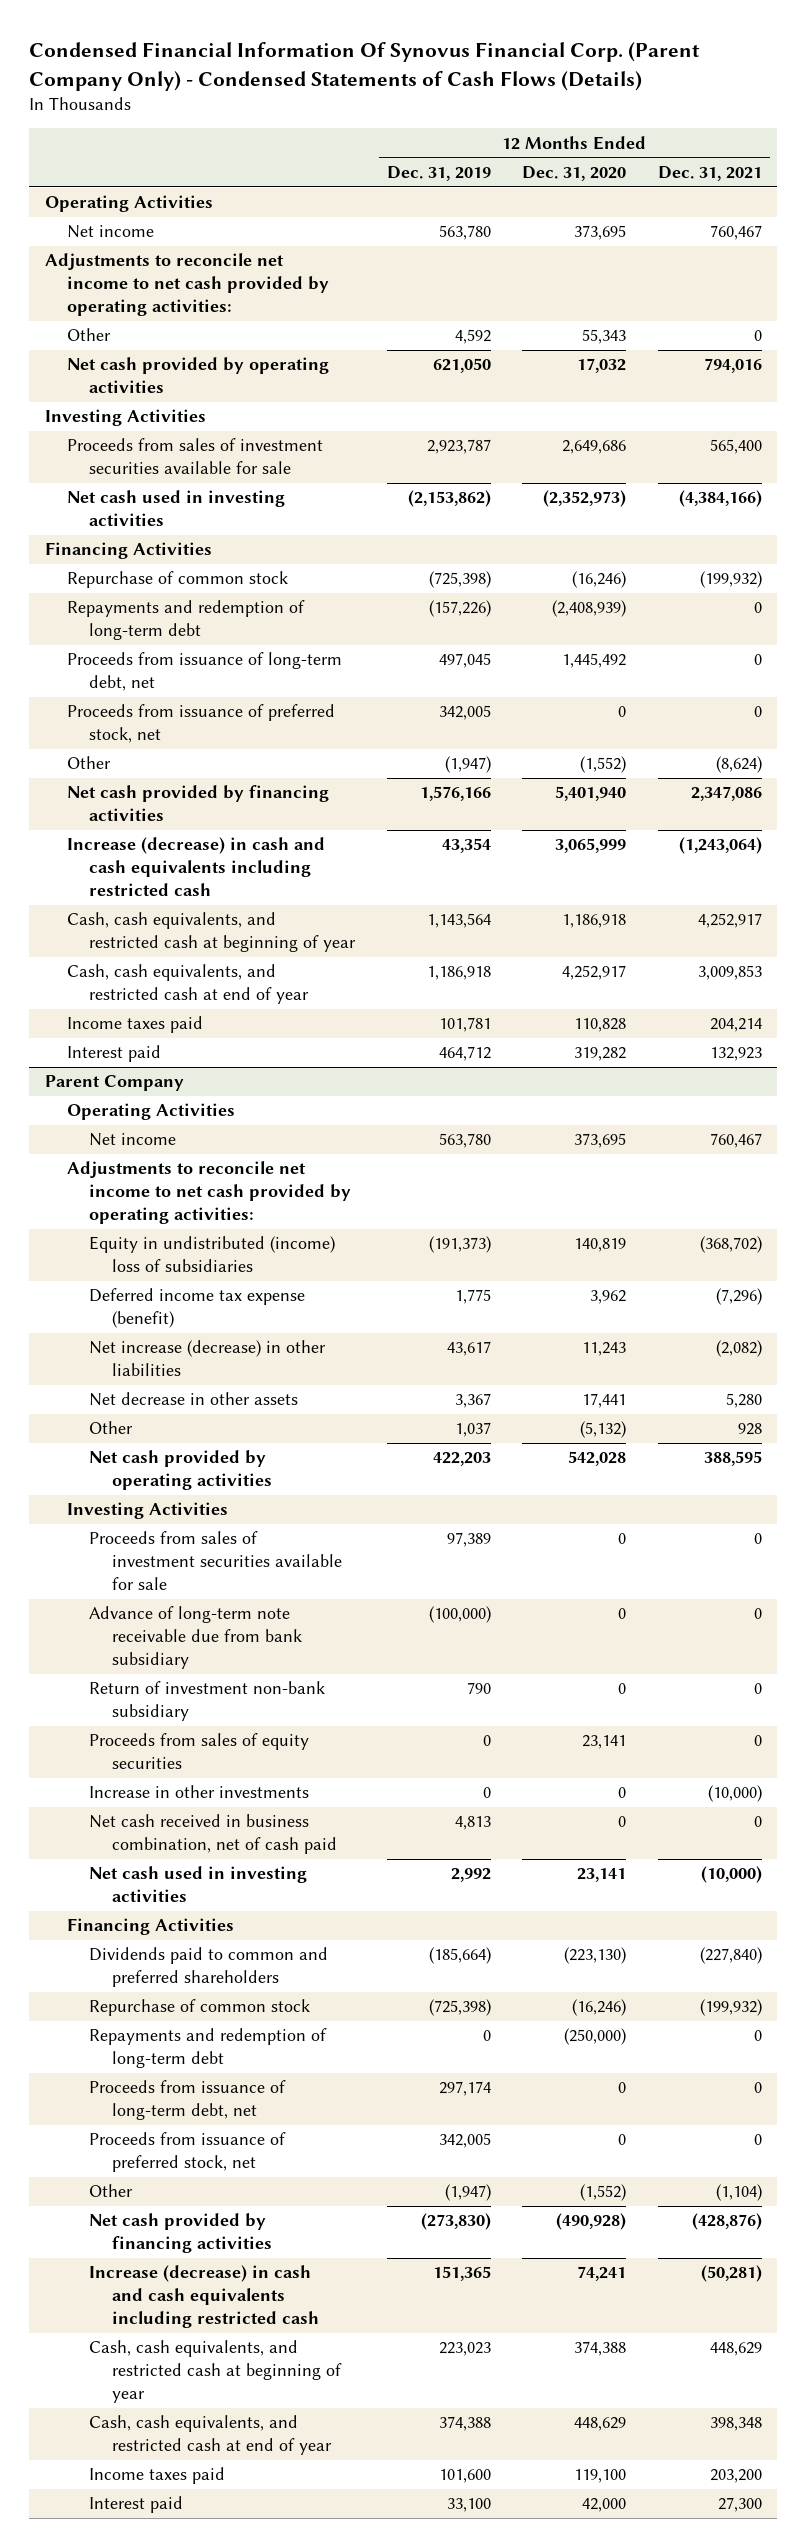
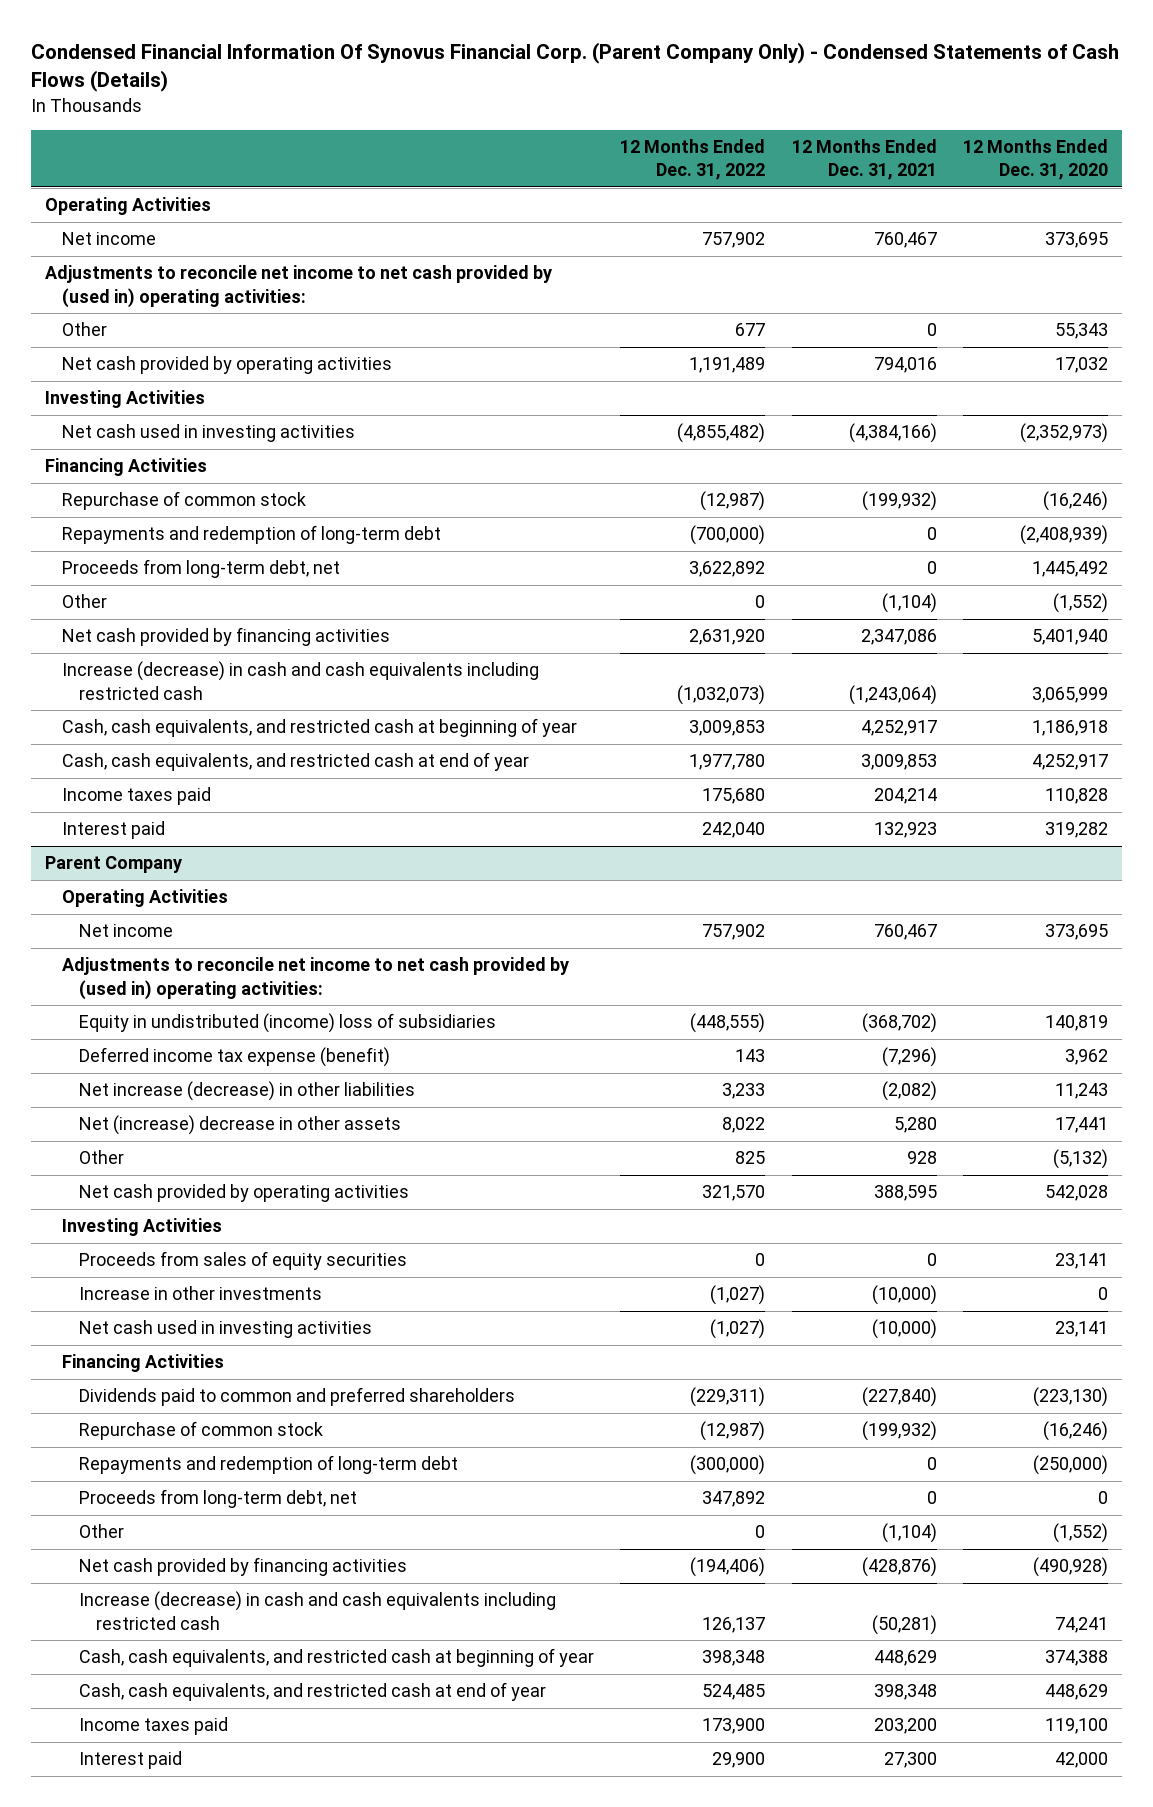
- | 12 Months Ended Dec. 31, 2019 | 12 Months Ended Dec. 31, 2020 | 12 Months Ended Dec. 31, 2021
+ | 12 Months Ended Dec. 31, 2022 | 12 Months Ended Dec. 31, 2021 | 12 Months Ended Dec. 31, 2020
- Adjustments to reconcile net income to net cash provided by operating activities:
+ Adjustments to reconcile net income to net cash provided by (used in) operating activities:
- Proceeds from sales of investment securities available for sale | 2,923,787 | 2,649,686 | 565,400
- Proceeds from issuance of long-term debt, net | 497,045 | 1,445,492 | 0
- Proceeds from issuance of preferred stock, net | 342,005 | 0 | 0
- Other | (1,947) | (1,552) | (8,624)
+ Proceeds from long-term debt, net | 3,622,892 | 0 | 1,445,492
+ Other | 0 | (1,104) | (1,552)
@ Parent Company
- Adjustments to reconcile net income to net cash provided by operating activities:
+ Adjustments to reconcile net income to net cash provided by (used in) operating activities:
- Net decrease in other assets | 3,367 | 17,441 | 5,280
+ Net (increase) decrease in other assets | 8,022 | 5,280 | 17,441
- Proceeds from sales of investment securities available for sale | 97,389 | 0 | 0
- Advance of long-term note receivable due from bank subsidiary | (100,000) | 0 | 0
- Return of investment non-bank subsidiary | 790 | 0 | 0
- Net cash received in business combination, net of cash paid | 4,813 | 0 | 0
- Proceeds from issuance of long-term debt, net | 297,174 | 0 | 0
- Proceeds from issuance of preferred stock, net | 342,005 | 0 | 0
+ Proceeds from long-term debt, net | 347,892 | 0 | 0

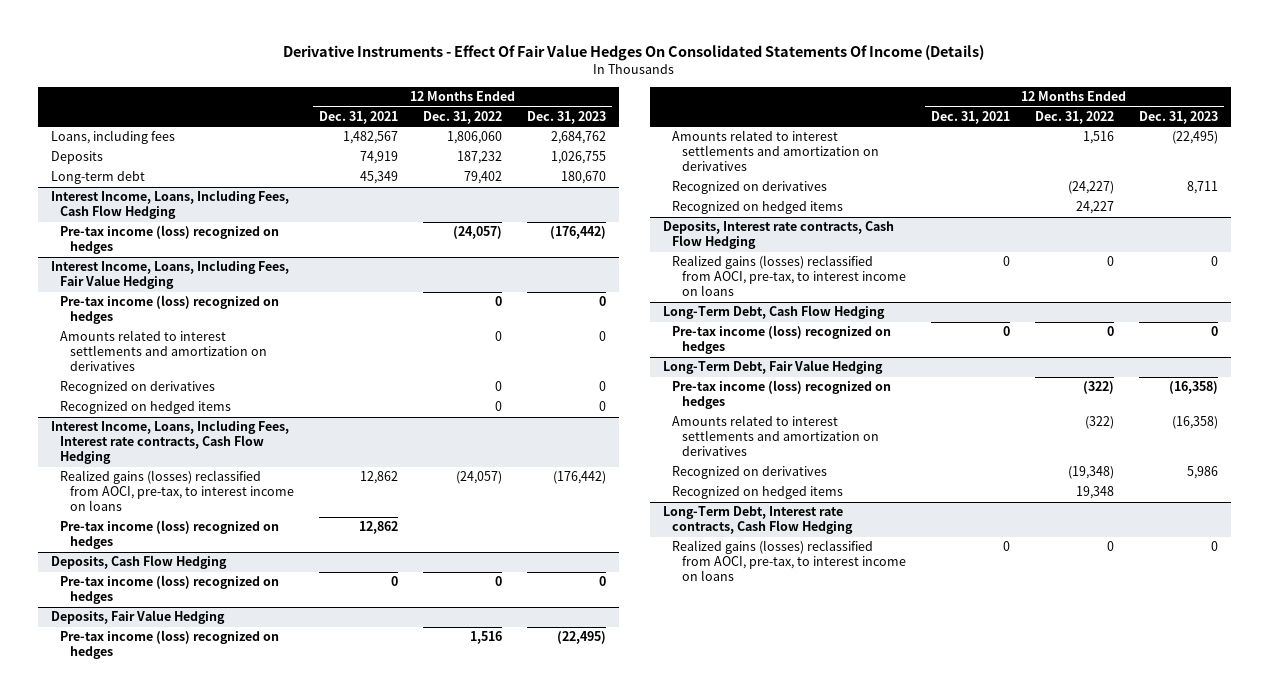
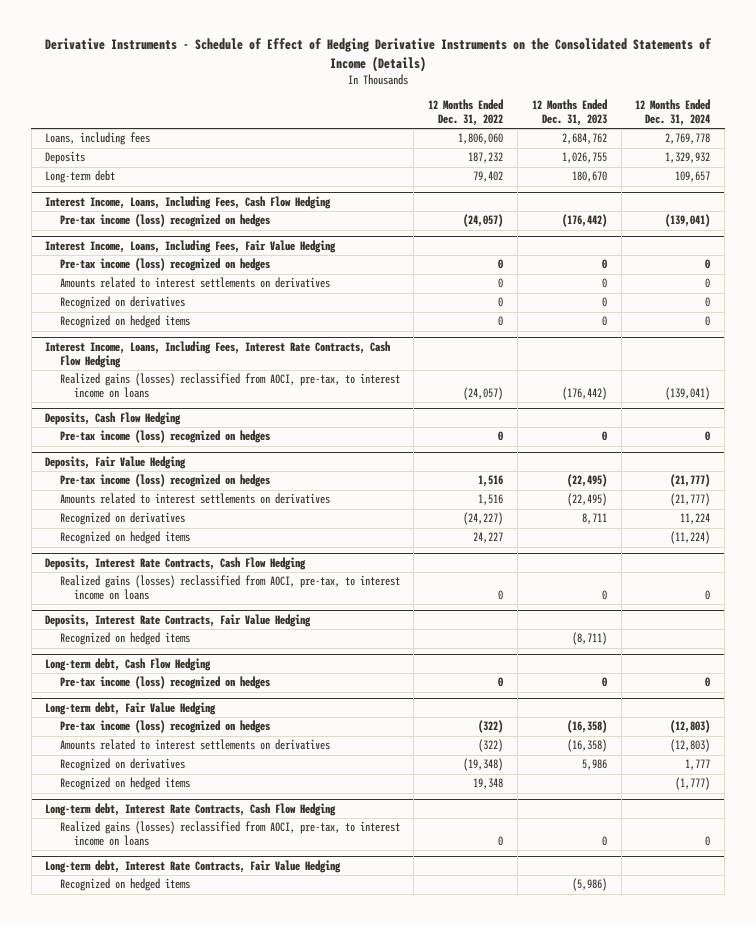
- Derivative Instruments - Effect Of Fair Value Hedges On Consolidated Statements Of Income (Details)
+ Derivative Instruments - Schedule of Effect of Hedging Derivative Instruments on the Consolidated Statements of Income (Details)
- | 12 Months Ended Dec. 31, 2021 | 12 Months Ended Dec. 31, 2022 | 12 Months Ended Dec. 31, 2023
+ | 12 Months Ended Dec. 31, 2022 | 12 Months Ended Dec. 31, 2023 | 12 Months Ended Dec. 31, 2024
@ Interest Income, Loans, Including Fees, Fair Value Hedging
- Amounts related to interest settlements and amortization on derivatives | | 0 | 0
+ Amounts related to interest settlements on derivatives | 0 | 0 | 0
- Interest Income, Loans, Including Fees, Interest rate contracts, Cash Flow Hedging
+ Interest Income, Loans, Including Fees, Interest Rate Contracts, Cash Flow Hedging
- Pre-tax income (loss) recognized on hedges | 12,862 | |
@ Deposits, Fair Value Hedging
- Amounts related to interest settlements and amortization on derivatives | | 1,516 | (22,495)
+ Amounts related to interest settlements on derivatives | 1,516 | (22,495) | (21,777)
- Deposits, Interest rate contracts, Cash Flow Hedging
+ Deposits, Interest Rate Contracts, Cash Flow Hedging
- Long-Term Debt, Cash Flow Hedging
+ Deposits, Interest Rate Contracts, Fair Value Hedging
+ Recognized on hedged items | | (8,711) |
+ Long-term debt, Cash Flow Hedging
- Long-Term Debt, Fair Value Hedging
+ Long-term debt, Fair Value Hedging
- Amounts related to interest settlements and amortization on derivatives | | (322) | (16,358)
+ Amounts related to interest settlements on derivatives | (322) | (16,358) | (12,803)
- Long-Term Debt, Interest rate contracts, Cash Flow Hedging
+ Long-term debt, Interest Rate Contracts, Cash Flow Hedging
+ Long-term debt, Interest Rate Contracts, Fair Value Hedging
+ Recognized on hedged items | | (5,986) |

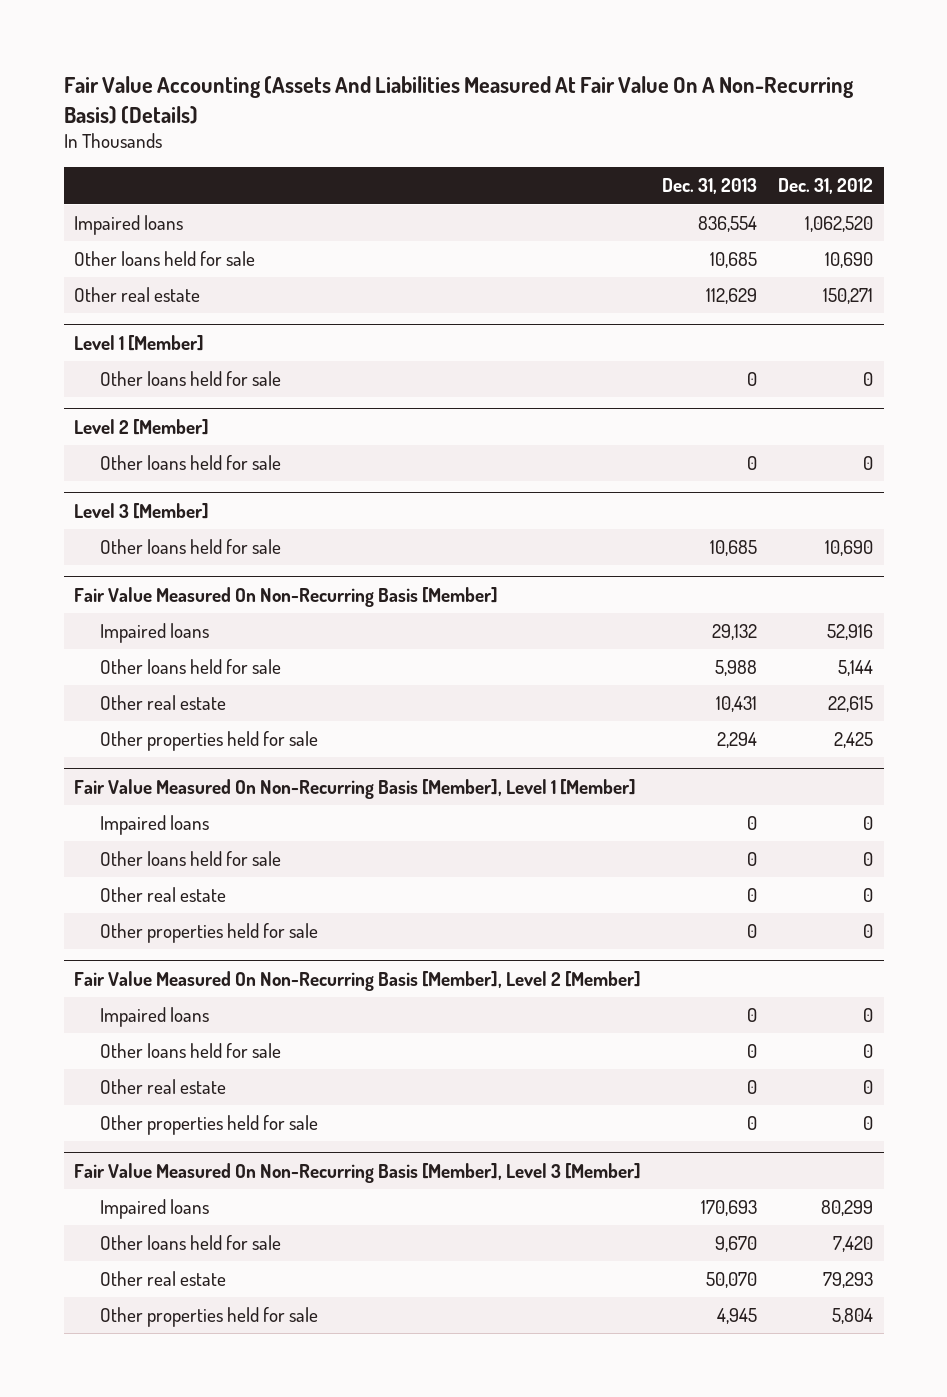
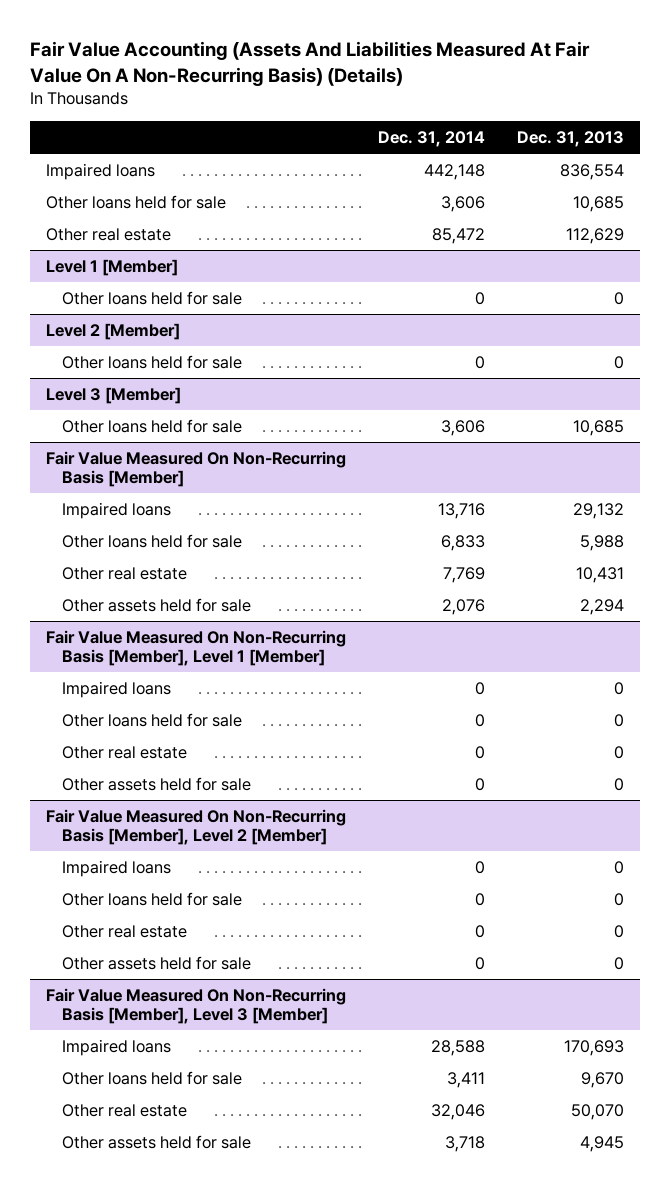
- | Dec. 31, 2013 | Dec. 31, 2012
+ | Dec. 31, 2014 | Dec. 31, 2013
@ Fair Value Measured On Non-Recurring Basis [Member]
- Other properties held for sale | 2,294 | 2,425
+ Other assets held for sale | 2,076 | 2,294
@ Fair Value Measured On Non-Recurring Basis [Member], Level 1 [Member]
- Other properties held for sale | 0 | 0
+ Other assets held for sale | 0 | 0
@ Fair Value Measured On Non-Recurring Basis [Member], Level 2 [Member]
- Other properties held for sale | 0 | 0
+ Other assets held for sale | 0 | 0
@ Fair Value Measured On Non-Recurring Basis [Member], Level 3 [Member]
- Other properties held for sale | 4,945 | 5,804
+ Other assets held for sale | 3,718 | 4,945

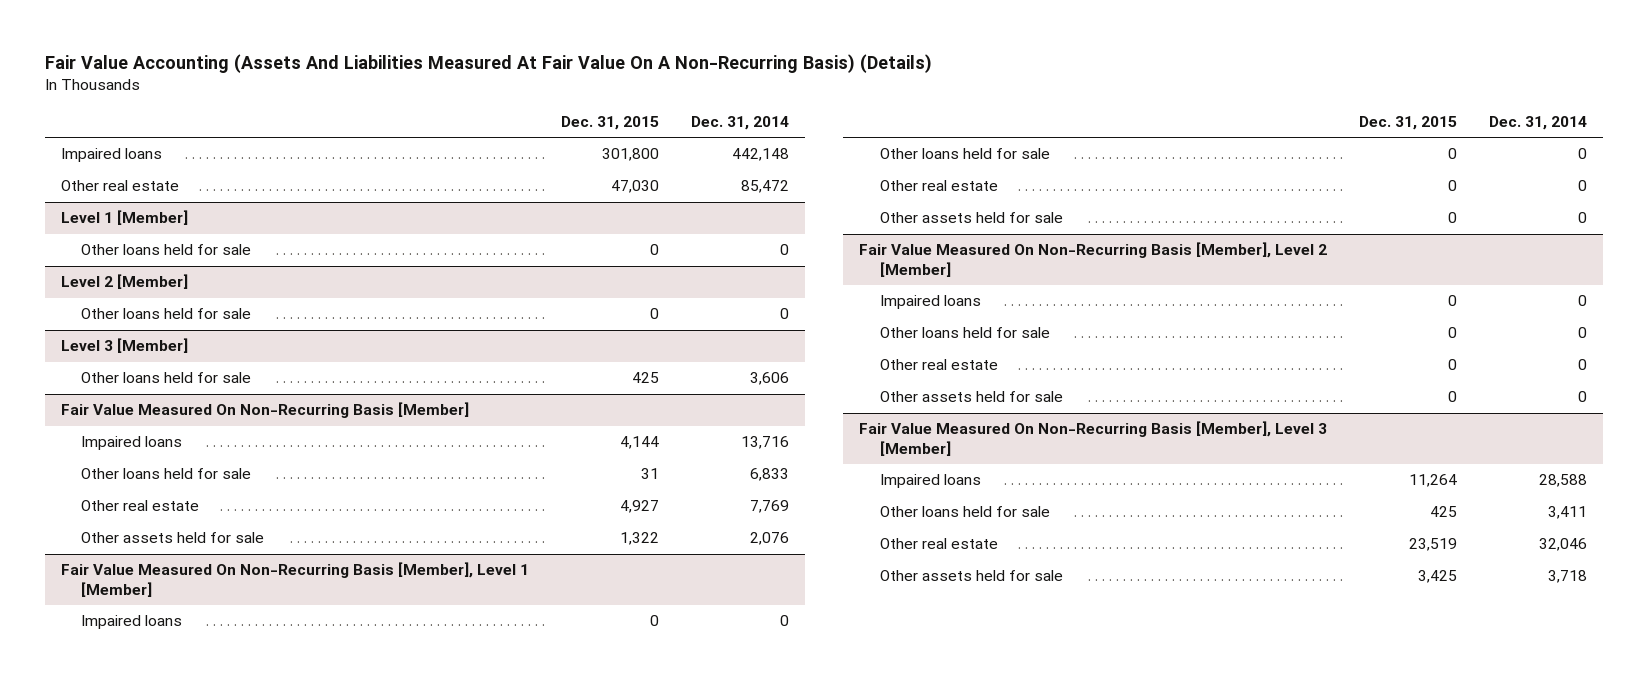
- | Dec. 31, 2014 | Dec. 31, 2013
+ | Dec. 31, 2015 | Dec. 31, 2014
- Other loans held for sale | 3,606 | 10,685

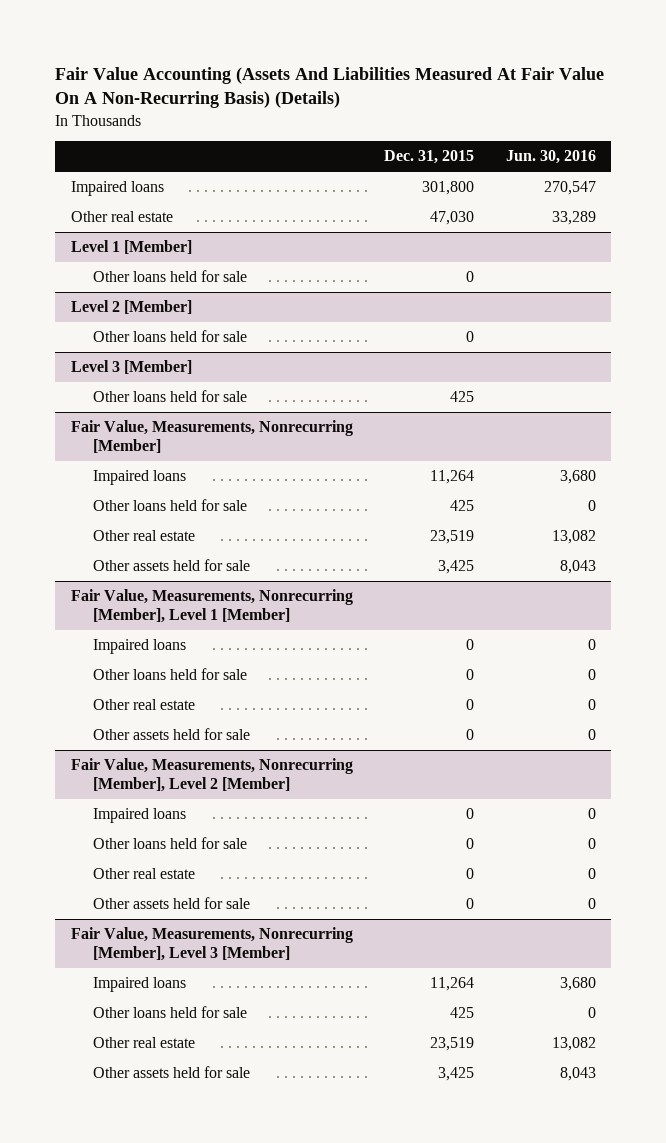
- | Dec. 31, 2015 | Dec. 31, 2014
+ | Dec. 31, 2015 | Jun. 30, 2016
- Fair Value Measured On Non-Recurring Basis [Member]
- Impaired loans | 4,144 | 13,716
- Other loans held for sale | 31 | 6,833
- Other real estate | 4,927 | 7,769
- Other assets held for sale | 1,322 | 2,076
- Fair Value Measured On Non-Recurring Basis [Member], Level 1 [Member]
+ Fair Value, Measurements, Nonrecurring [Member]
+ Impaired loans | 11,264 | 3,680
+ Other loans held for sale | 425 | 0
+ Other real estate | 23,519 | 13,082
+ Other assets held for sale | 3,425 | 8,043
+ Fair Value, Measurements, Nonrecurring [Member], Level 1 [Member]
- Fair Value Measured On Non-Recurring Basis [Member], Level 2 [Member]
+ Fair Value, Measurements, Nonrecurring [Member], Level 2 [Member]
- Fair Value Measured On Non-Recurring Basis [Member], Level 3 [Member]
+ Fair Value, Measurements, Nonrecurring [Member], Level 3 [Member]

